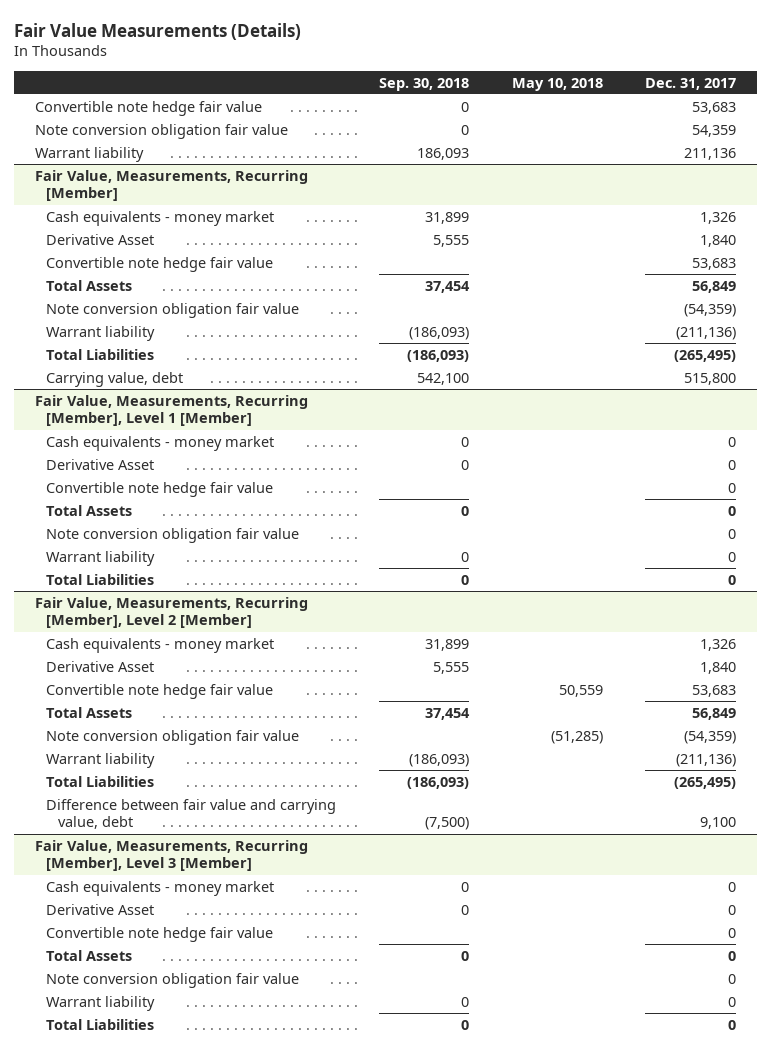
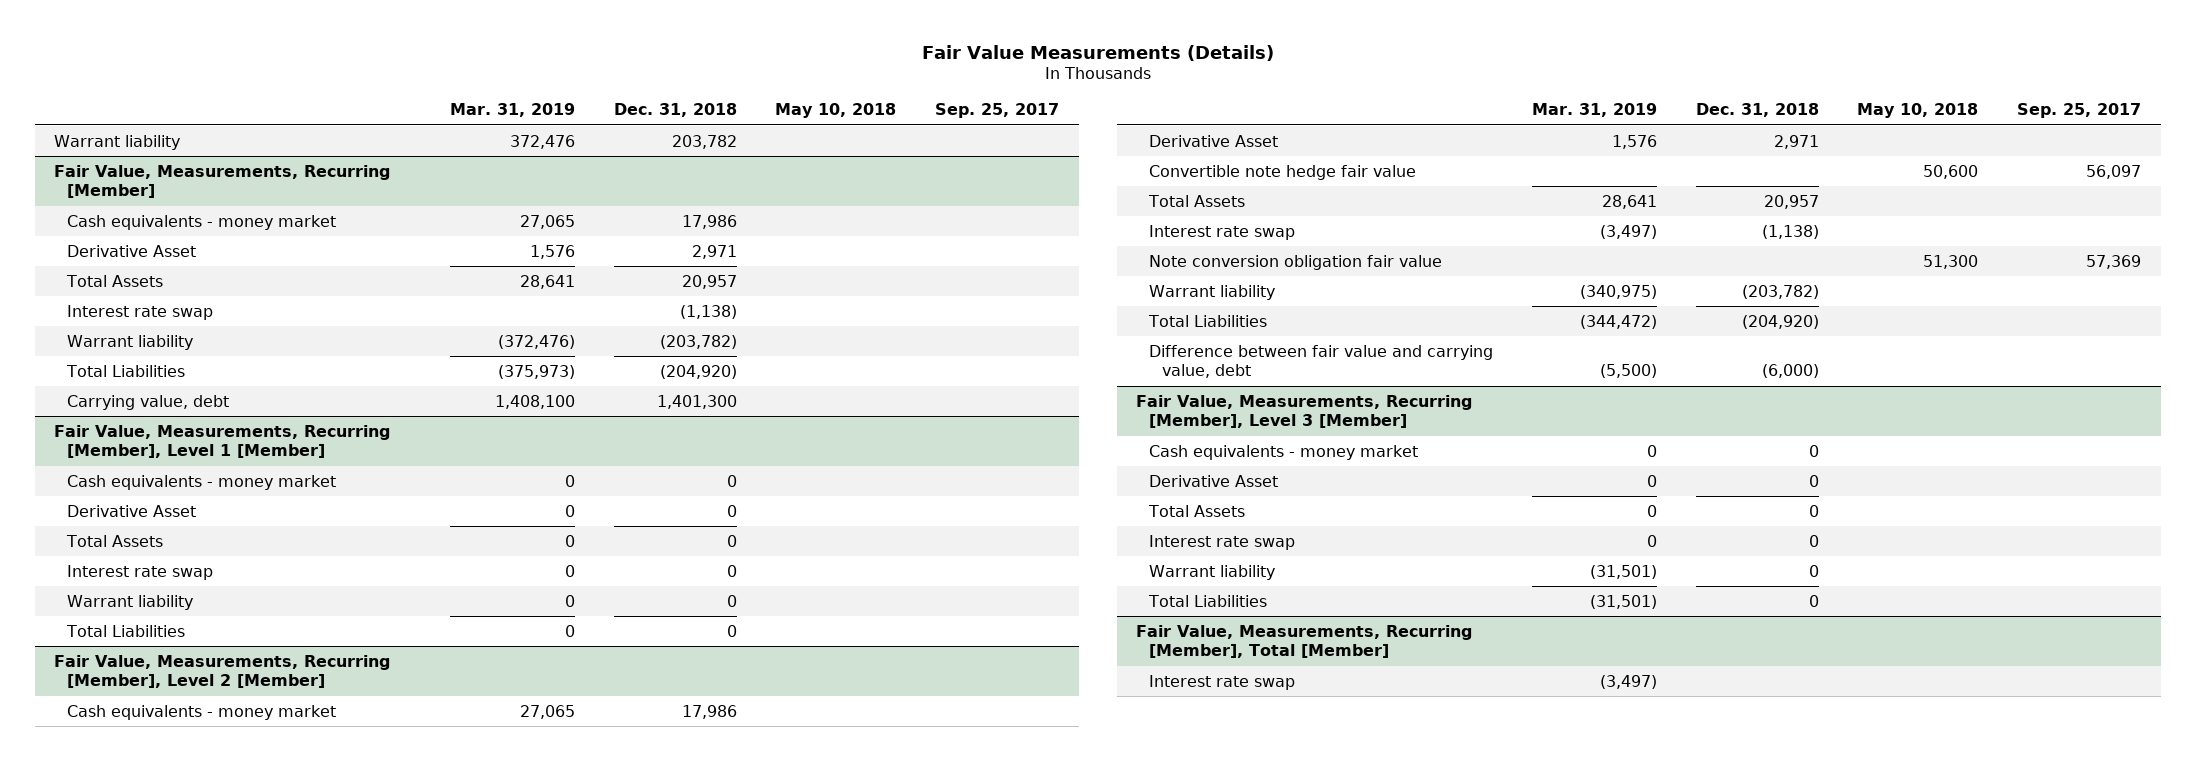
- | Sep. 30, 2018 | May 10, 2018 | Dec. 31, 2017
+ | Mar. 31, 2019 | Dec. 31, 2018 | May 10, 2018 | Sep. 25, 2017
- Convertible note hedge fair value | 0 | | 53,683
- Note conversion obligation fair value | 0 | | 54,359
@ Fair Value, Measurements, Recurring [Member]
- Convertible note hedge fair value | | | 53,683
- Note conversion obligation fair value | | | (54,359)
+ Interest rate swap | | (1,138) | |
@ Fair Value, Measurements, Recurring [Member], Level 1 [Member]
- Convertible note hedge fair value | | | 0
- Note conversion obligation fair value | | | 0
+ Interest rate swap | 0 | 0 | |
@ Fair Value, Measurements, Recurring [Member], Level 2 [Member]
- Convertible note hedge fair value | | 50,559 | 53,683
+ Convertible note hedge fair value | | | 50,600 | 56,097
- Note conversion obligation fair value | | (51,285) | (54,359)
+ Interest rate swap | (3,497) | (1,138) | |
+ Note conversion obligation fair value | | | 51,300 | 57,369
@ Fair Value, Measurements, Recurring [Member], Level 3 [Member]
- Convertible note hedge fair value | | | 0
- Note conversion obligation fair value | | | 0
+ Interest rate swap | 0 | 0 | |
+ Fair Value, Measurements, Recurring [Member], Total [Member]
+ Interest rate swap | (3,497) | | |

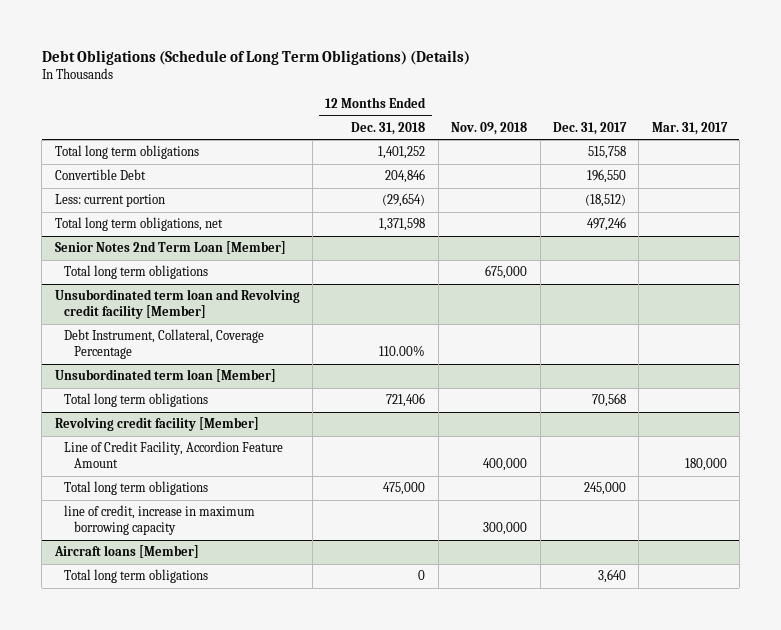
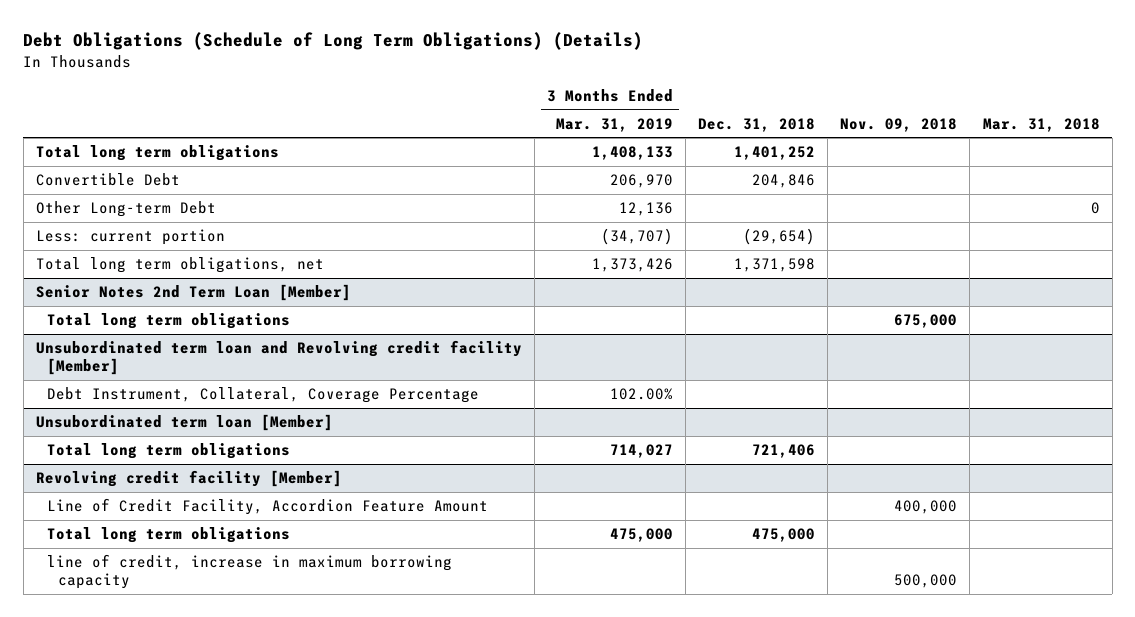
- | 12 Months Ended Dec. 31, 2018 | Nov. 09, 2018 | Dec. 31, 2017 | Mar. 31, 2017
+ | 3 Months Ended Mar. 31, 2019 | Dec. 31, 2018 | Nov. 09, 2018 | Mar. 31, 2018
+ Other Long-term Debt | 12,136 | | | 0
@ Revolving credit facility [Member]
- line of credit, increase in maximum borrowing capacity | | 300,000 | |
- Aircraft loans [Member]
- Total long term obligations | 0 | | 3,640 |
@ Revolving credit facility [Member]
+ line of credit, increase in maximum borrowing capacity | | | 500,000 |

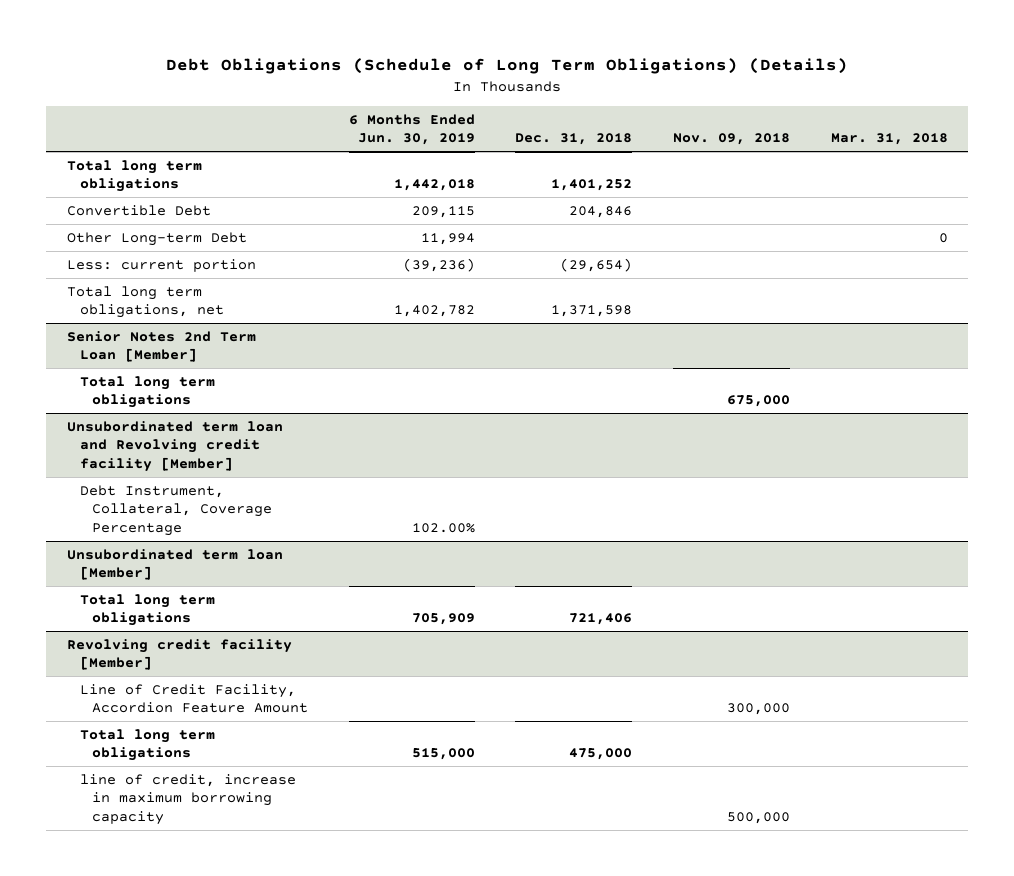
- | 3 Months Ended Mar. 31, 2019 | Dec. 31, 2018 | Nov. 09, 2018 | Mar. 31, 2018
+ | 6 Months Ended Jun. 30, 2019 | Dec. 31, 2018 | Nov. 09, 2018 | Mar. 31, 2018
@ Revolving credit facility [Member]
- Line of Credit Facility, Accordion Feature Amount | | | 400,000 |
+ Line of Credit Facility, Accordion Feature Amount | | | 300,000 |

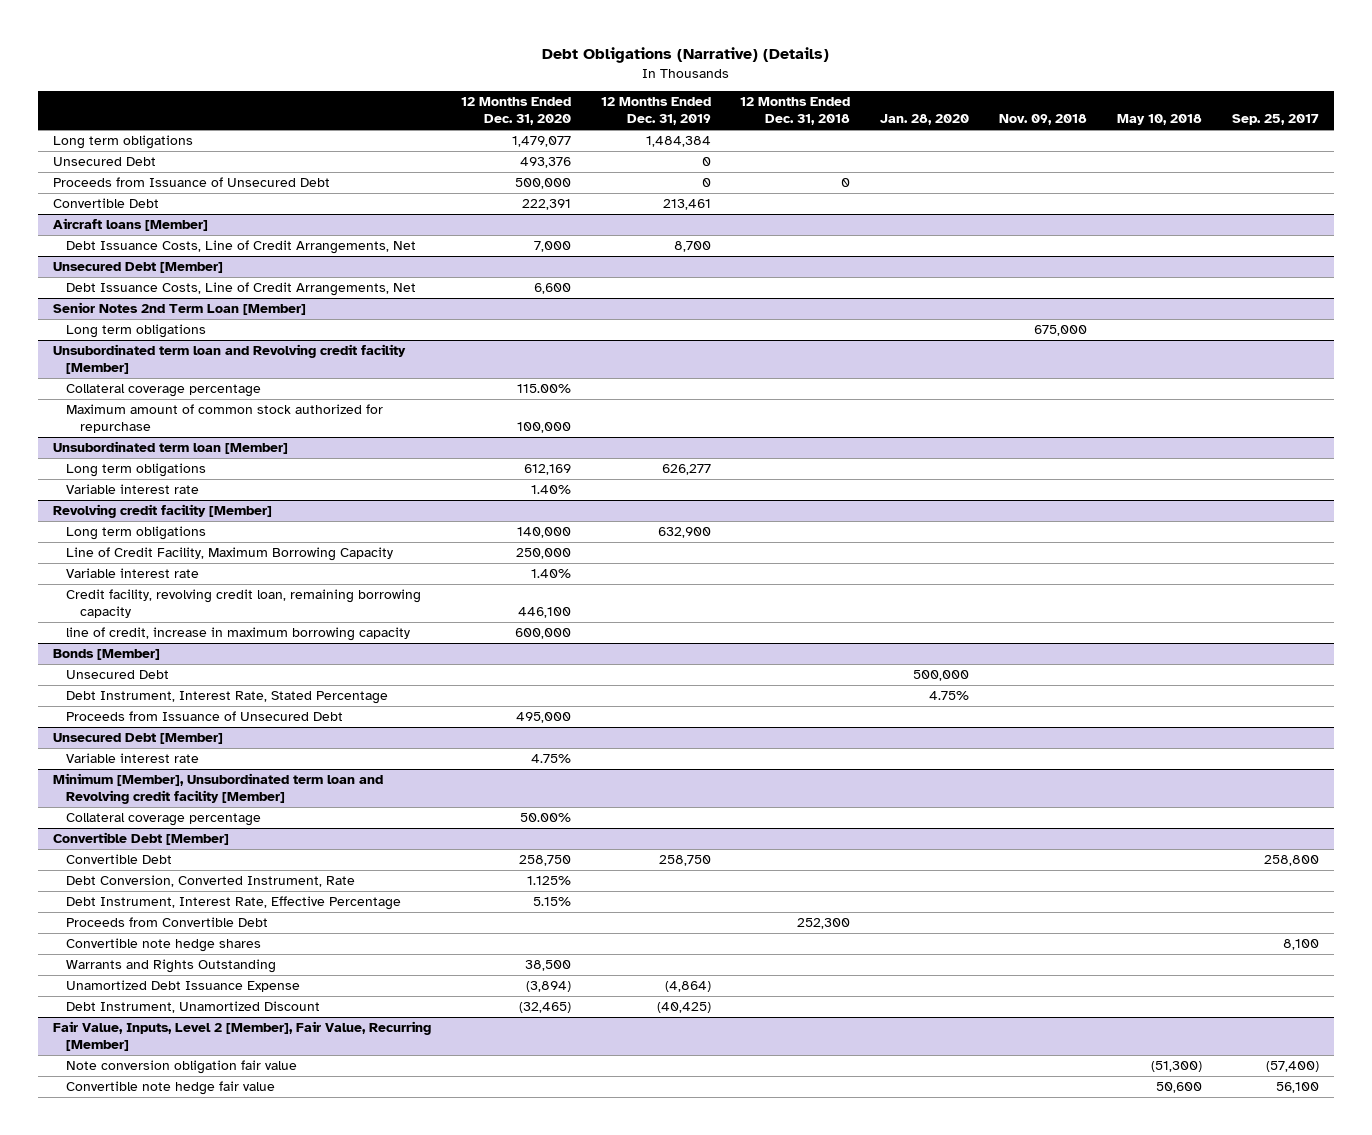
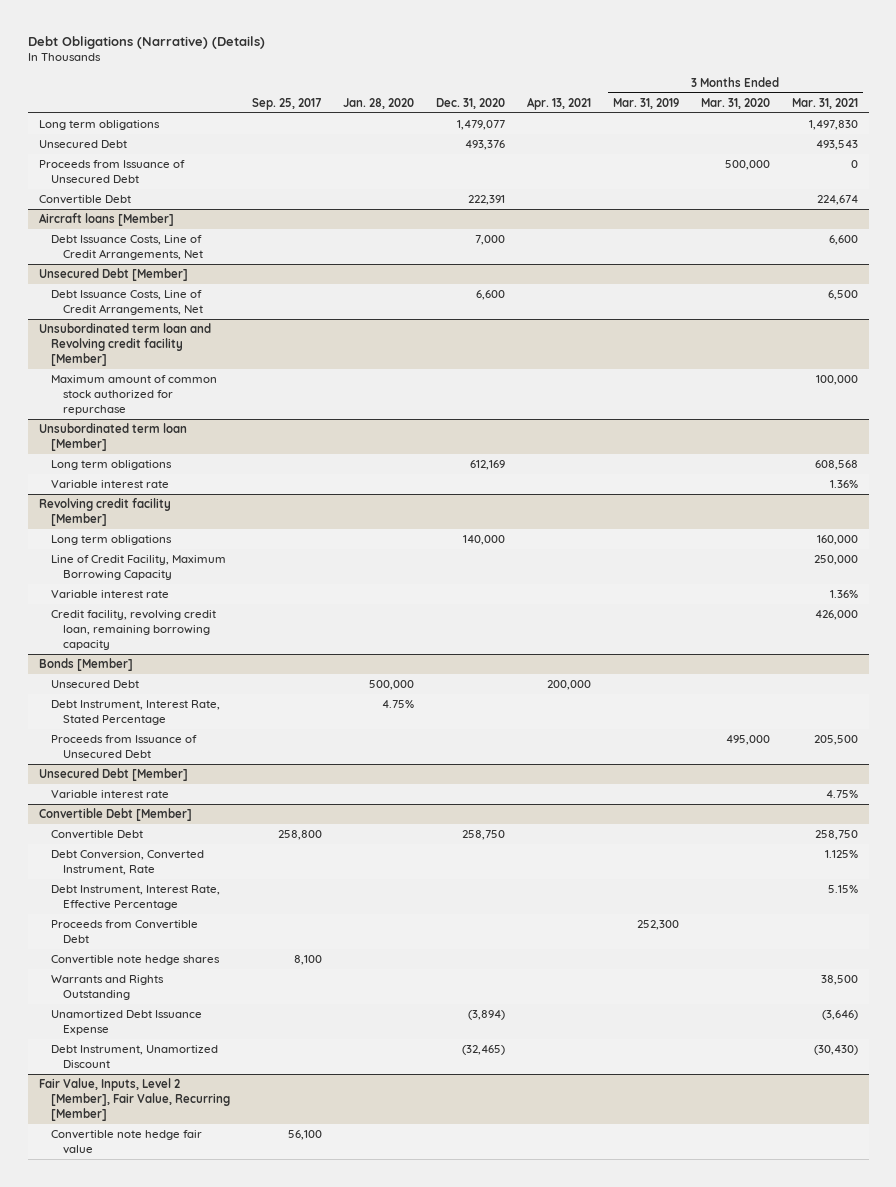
- | 12 Months Ended Dec. 31, 2020 | 12 Months Ended Dec. 31, 2019 | 12 Months Ended Dec. 31, 2018 | Jan. 28, 2020 | Nov. 09, 2018 | May 10, 2018 | Sep. 25, 2017
+ | Sep. 25, 2017 | Jan. 28, 2020 | Dec. 31, 2020 | Apr. 13, 2021 | 3 Months Ended Mar. 31, 2019 | 3 Months Ended Mar. 31, 2020 | 3 Months Ended Mar. 31, 2021
- Senior Notes 2nd Term Loan [Member]
- Long term obligations | | | | | 675,000 | |
@ Unsubordinated term loan and Revolving credit facility [Member]
- Collateral coverage percentage | 115.00% | | | | | |
@ Revolving credit facility [Member]
- line of credit, increase in maximum borrowing capacity | 600,000 | | | | | |
- Minimum [Member], Unsubordinated term loan and Revolving credit facility [Member]
- Collateral coverage percentage | 50.00% | | | | | |
@ Fair Value, Inputs, Level 2 [Member], Fair Value, Recurring [Member]
- Note conversion obligation fair value | | | | | | (51,300) | (57,400)

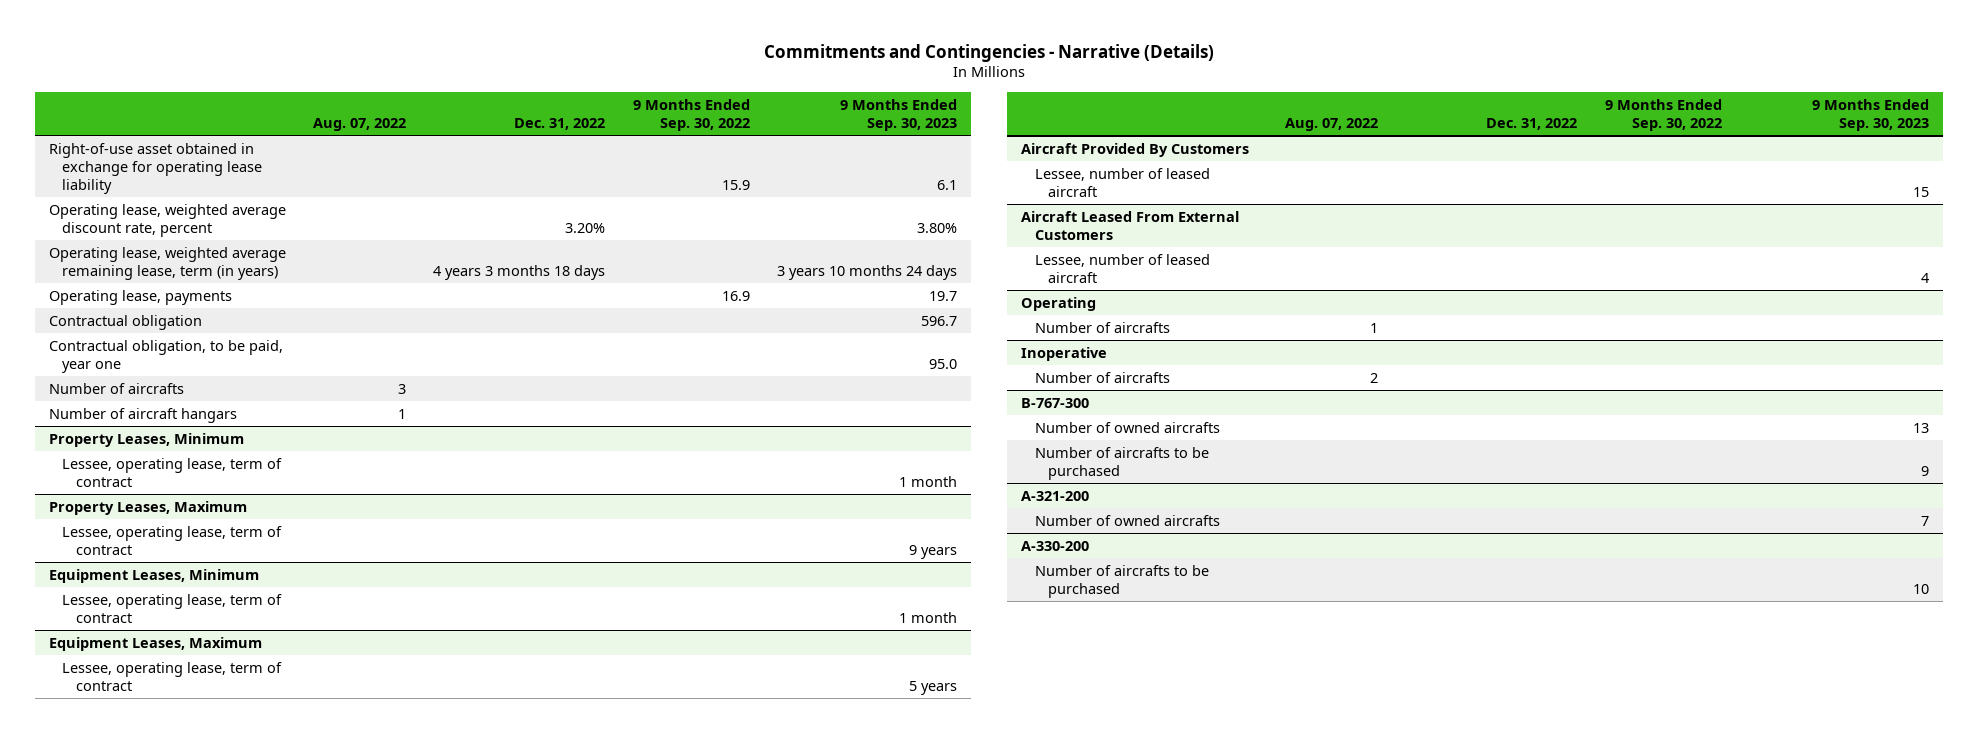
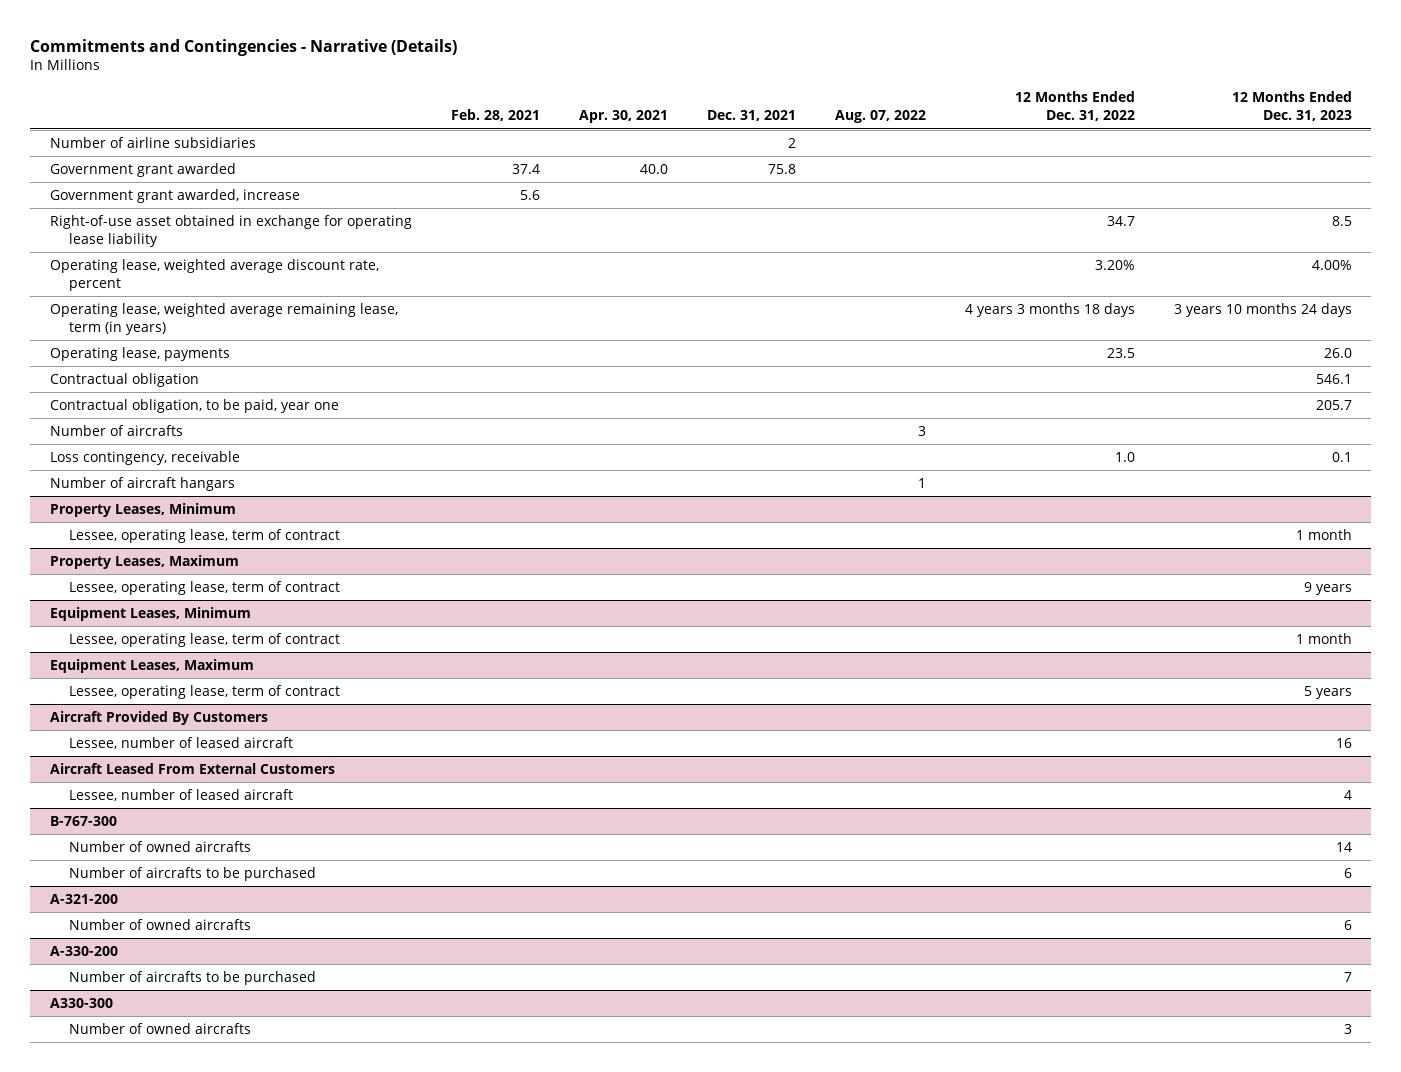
- | Aug. 07, 2022 | Dec. 31, 2022 | 9 Months Ended Sep. 30, 2022 | 9 Months Ended Sep. 30, 2023
+ | Feb. 28, 2021 | Apr. 30, 2021 | Dec. 31, 2021 | Aug. 07, 2022 | 12 Months Ended Dec. 31, 2022 | 12 Months Ended Dec. 31, 2023
+ Number of airline subsidiaries | | | 2 | | |
+ Government grant awarded | 37.4 | 40.0 | 75.8 | | |
+ Government grant awarded, increase | 5.6 | | | | |
+ Loss contingency, receivable | | | | | 1.0 | 0.1
- Operating
- Number of aircrafts | 1 | | |
- Inoperative
- Number of aircrafts | 2 | | |
+ A330-300
+ Number of owned aircrafts | | | | | | 3

